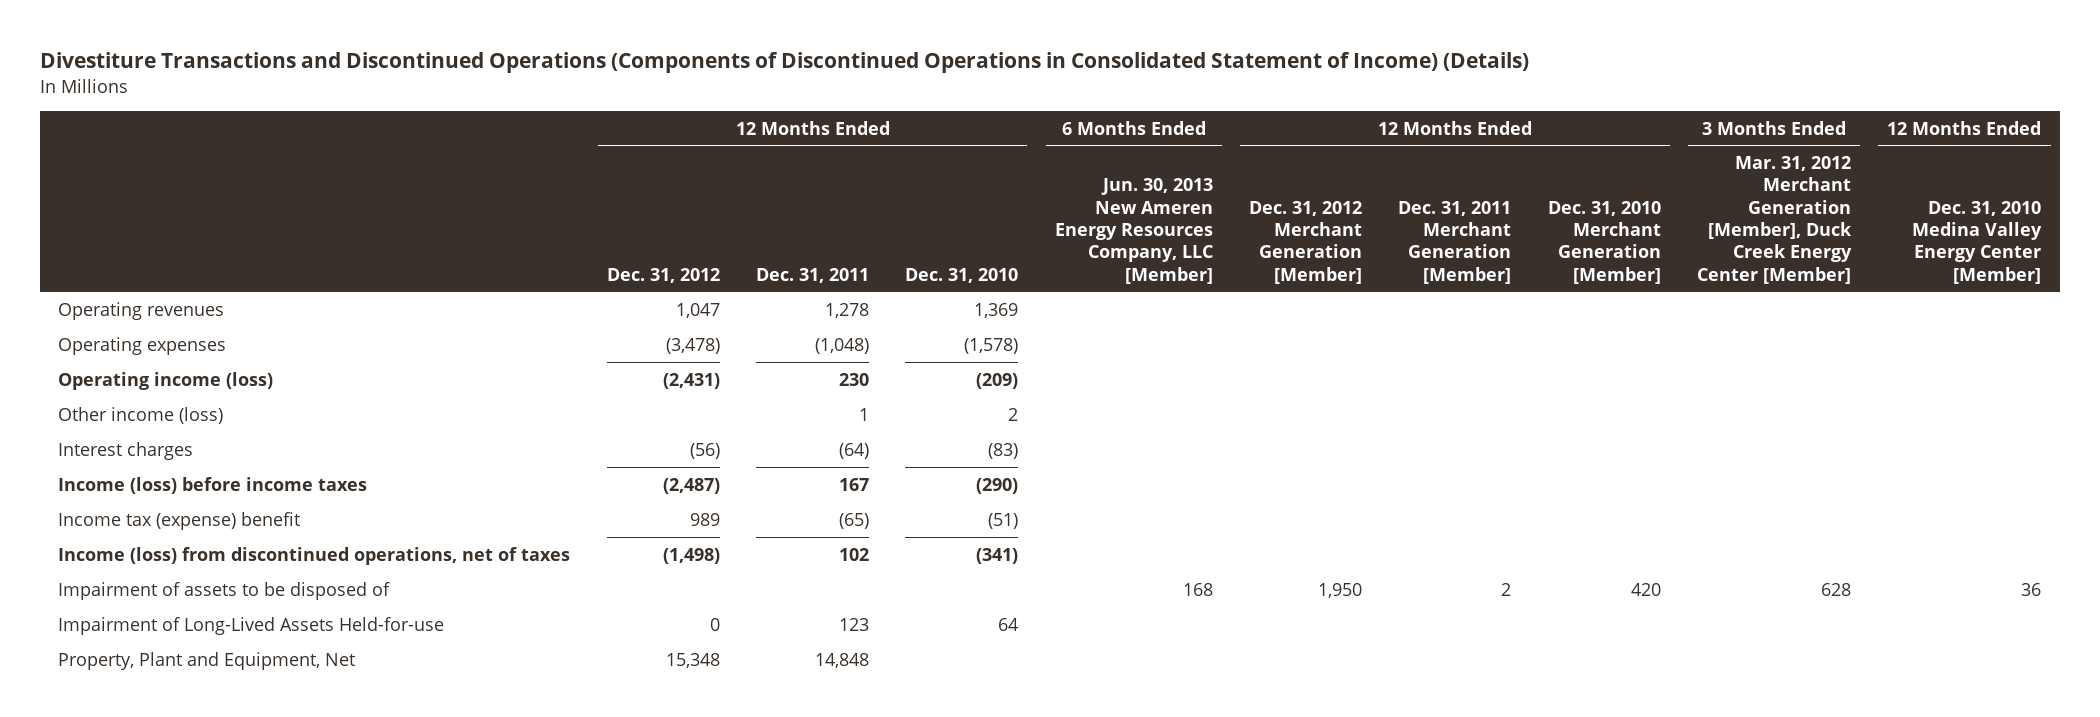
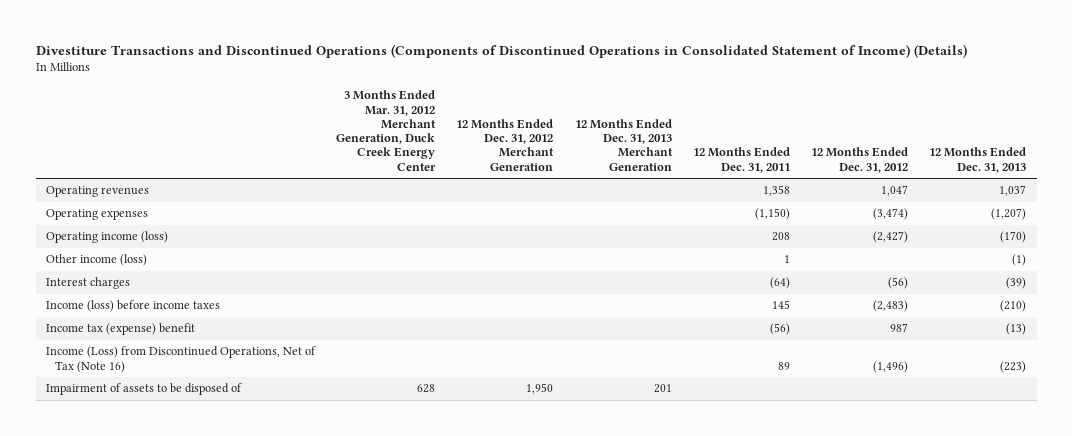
- | 12 Months Ended Dec. 31, 2012 | 12 Months Ended Dec. 31, 2011 | 12 Months Ended Dec. 31, 2010 | 6 Months Ended Jun. 30, 2013 New Ameren Energy Resources Company, LLC [Member] | 12 Months Ended Dec. 31, 2012 Merchant Generation [Member] | 12 Months Ended Dec. 31, 2011 Merchant Generation [Member] | 12 Months Ended Dec. 31, 2010 Merchant Generation [Member] | 3 Months Ended Mar. 31, 2012 Merchant Generation [Member], Duck Creek Energy Center [Member] | 12 Months Ended Dec. 31, 2010 Medina Valley Energy Center [Member]
+ | 3 Months Ended Mar. 31, 2012 Merchant Generation, Duck Creek Energy Center | 12 Months Ended Dec. 31, 2012 Merchant Generation | 12 Months Ended Dec. 31, 2013 Merchant Generation | 12 Months Ended Dec. 31, 2011 | 12 Months Ended Dec. 31, 2012 | 12 Months Ended Dec. 31, 2013
- Operating revenues | 1,047 | 1,278 | 1,369 | | | | | |
- Operating expenses | (3,478) | (1,048) | (1,578) | | | | | |
- Operating income (loss) | (2,431) | 230 | (209) | | | | | |
+ Operating revenues | | | | 1,358 | 1,047 | 1,037
+ Operating expenses | | | | (1,150) | (3,474) | (1,207)
+ Operating income (loss) | | | | 208 | (2,427) | (170)
- Income (loss) before income taxes | (2,487) | 167 | (290) | | | | | |
- Income tax (expense) benefit | 989 | (65) | (51) | | | | | |
- Income (loss) from discontinued operations, net of taxes | (1,498) | 102 | (341) | | | | | |
+ Income (loss) before income taxes | | | | 145 | (2,483) | (210)
+ Income tax (expense) benefit | | | | (56) | 987 | (13)
+ Income (Loss) from Discontinued Operations, Net of Tax (Note 16) | | | | 89 | (1,496) | (223)
- Impairment of Long-Lived Assets Held-for-use | 0 | 123 | 64 | | | | | |
- Property, Plant and Equipment, Net | 15,348 | 14,848 | | | | | | |

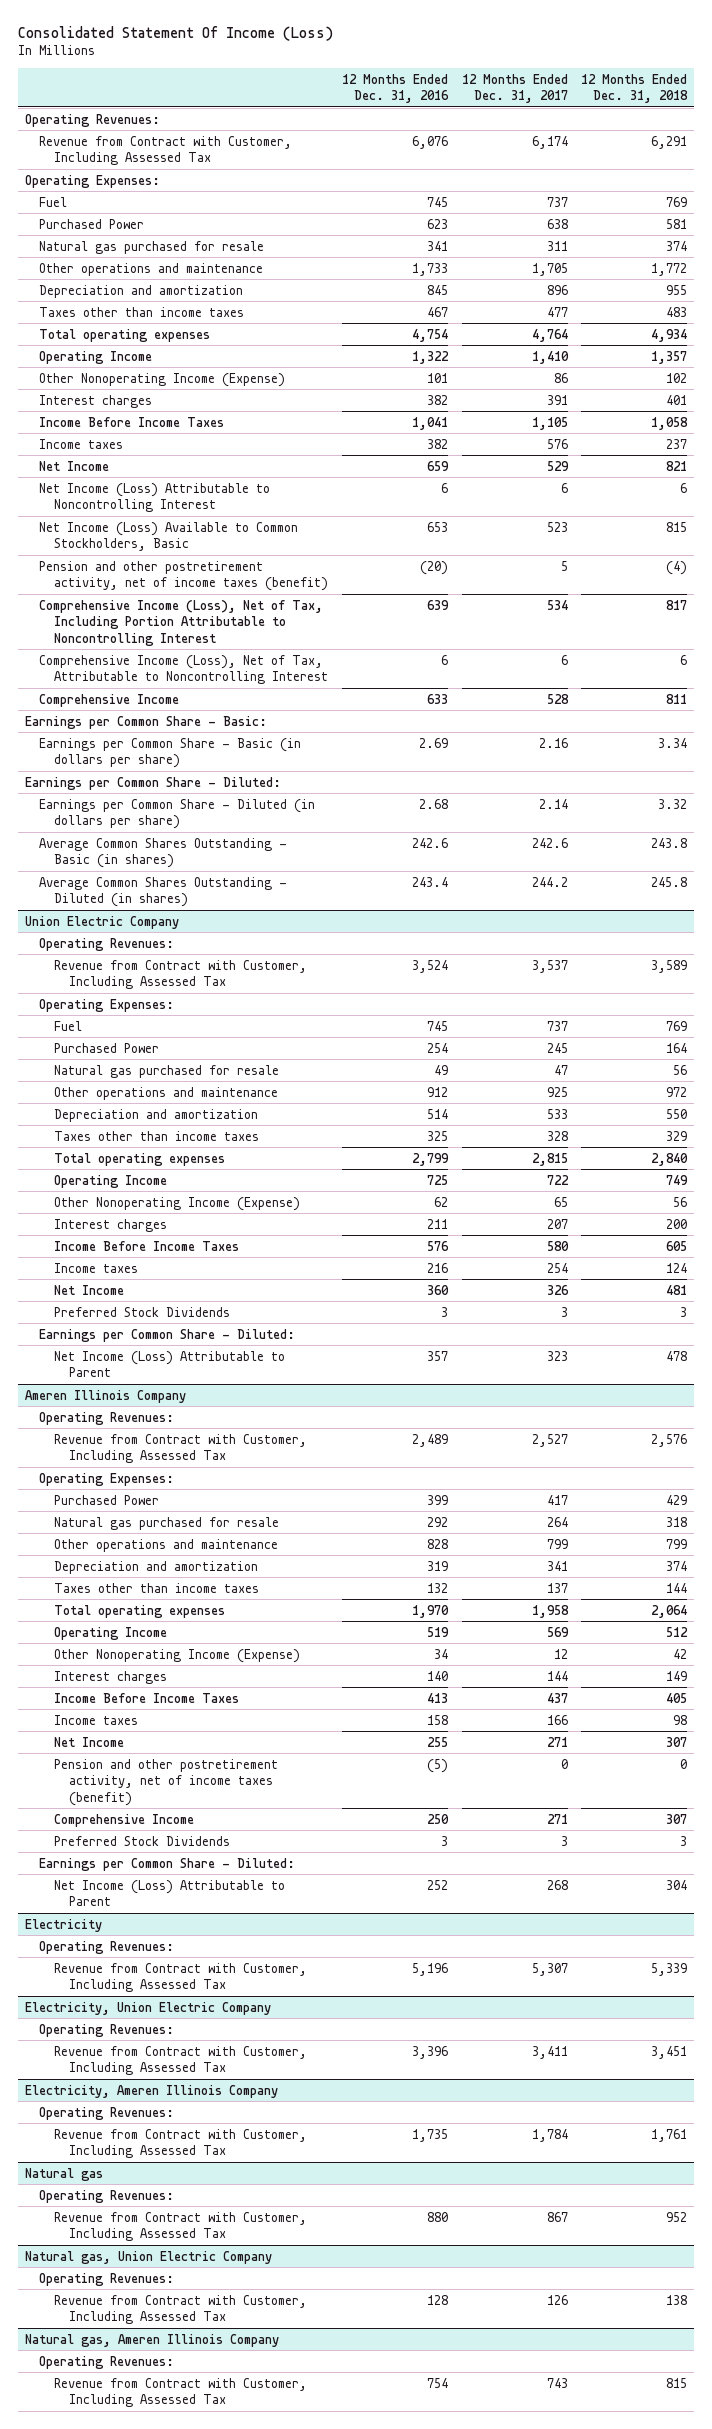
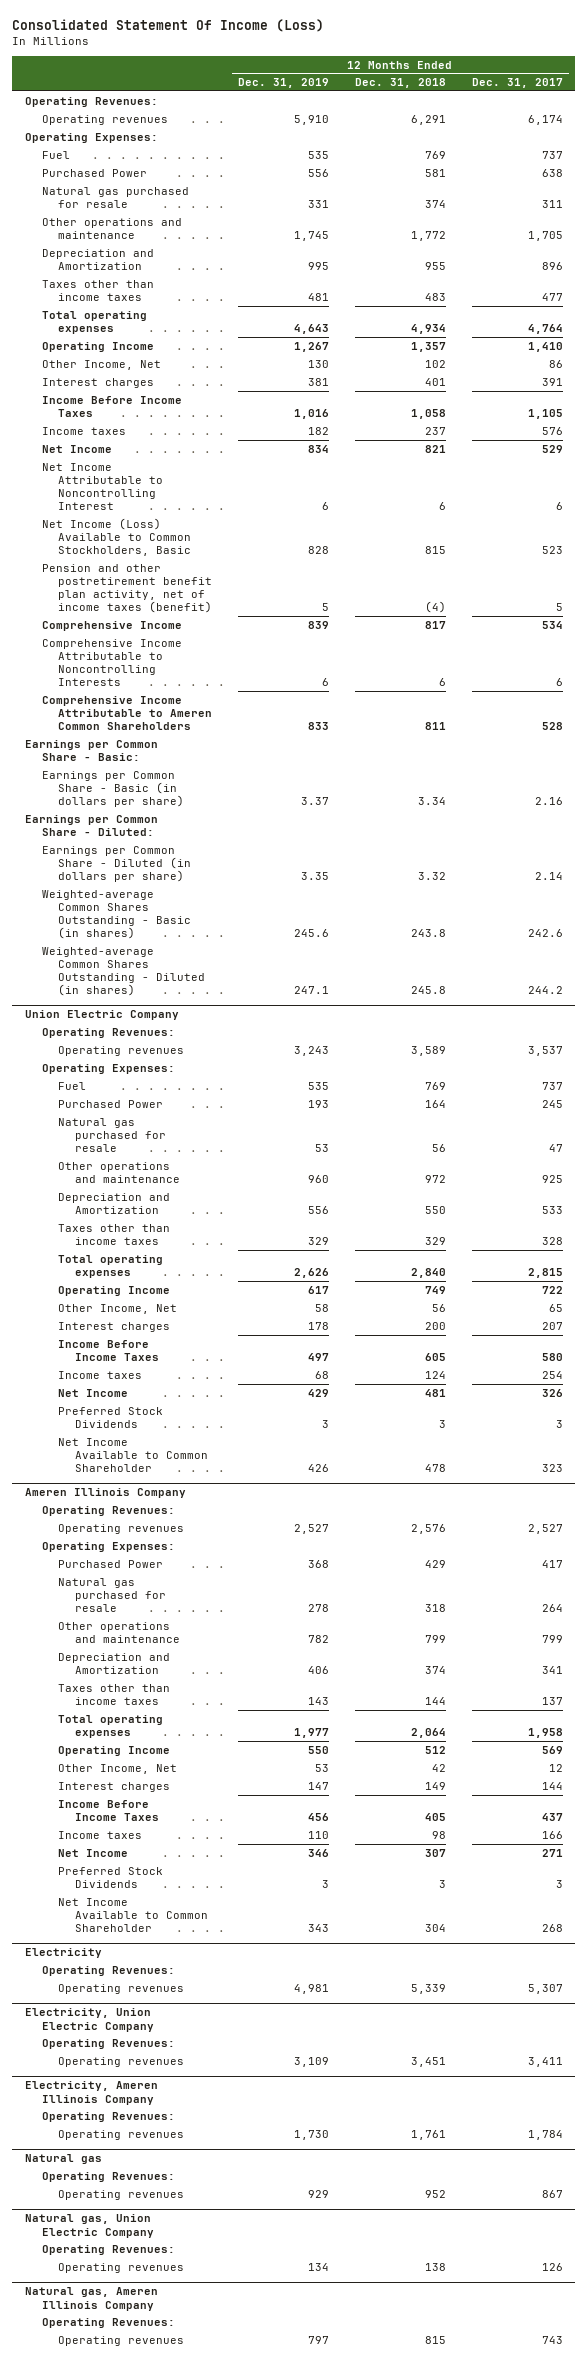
- | 12 Months Ended Dec. 31, 2016 | 12 Months Ended Dec. 31, 2017 | 12 Months Ended Dec. 31, 2018
+ | 12 Months Ended Dec. 31, 2019 | 12 Months Ended Dec. 31, 2018 | 12 Months Ended Dec. 31, 2017
- Revenue from Contract with Customer, Including Assessed Tax | 6,076 | 6,174 | 6,291
+ Operating revenues | 5,910 | 6,291 | 6,174
- Depreciation and amortization | 845 | 896 | 955
+ Depreciation and Amortization | 995 | 955 | 896
- Other Nonoperating Income (Expense) | 101 | 86 | 102
+ Other Income, Net | 130 | 102 | 86
- Net Income (Loss) Attributable to Noncontrolling Interest | 6 | 6 | 6
+ Net Income Attributable to Noncontrolling Interest | 6 | 6 | 6
- Pension and other postretirement activity, net of income taxes (benefit) | (20) | 5 | (4)
- Comprehensive Income (Loss), Net of Tax, Including Portion Attributable to Noncontrolling Interest | 639 | 534 | 817
- Comprehensive Income (Loss), Net of Tax, Attributable to Noncontrolling Interest | 6 | 6 | 6
- Comprehensive Income | 633 | 528 | 811
+ Pension and other postretirement benefit plan activity, net of income taxes (benefit) | 5 | (4) | 5
+ Comprehensive Income | 839 | 817 | 534
+ Comprehensive Income Attributable to Noncontrolling Interests | 6 | 6 | 6
+ Comprehensive Income Attributable to Ameren Common Shareholders | 833 | 811 | 528
- Average Common Shares Outstanding - Basic (in shares) | 242.6 | 242.6 | 243.8
- Average Common Shares Outstanding - Diluted (in shares) | 243.4 | 244.2 | 245.8
+ Weighted-average Common Shares Outstanding - Basic (in shares) | 245.6 | 243.8 | 242.6
+ Weighted-average Common Shares Outstanding - Diluted (in shares) | 247.1 | 245.8 | 244.2
@ Union Electric Company
- Revenue from Contract with Customer, Including Assessed Tax | 3,524 | 3,537 | 3,589
+ Operating revenues | 3,243 | 3,589 | 3,537
- Depreciation and amortization | 514 | 533 | 550
+ Depreciation and Amortization | 556 | 550 | 533
- Other Nonoperating Income (Expense) | 62 | 65 | 56
+ Other Income, Net | 58 | 56 | 65
- Earnings per Common Share - Diluted:
- Net Income (Loss) Attributable to Parent | 357 | 323 | 478
+ Net Income Available to Common Shareholder | 426 | 478 | 323
@ Ameren Illinois Company
- Revenue from Contract with Customer, Including Assessed Tax | 2,489 | 2,527 | 2,576
+ Operating revenues | 2,527 | 2,576 | 2,527
- Depreciation and amortization | 319 | 341 | 374
+ Depreciation and Amortization | 406 | 374 | 341
- Other Nonoperating Income (Expense) | 34 | 12 | 42
+ Other Income, Net | 53 | 42 | 12
- Pension and other postretirement activity, net of income taxes (benefit) | (5) | 0 | 0
- Comprehensive Income | 250 | 271 | 307
- Earnings per Common Share - Diluted:
- Net Income (Loss) Attributable to Parent | 252 | 268 | 304
+ Net Income Available to Common Shareholder | 343 | 304 | 268
@ Electricity
- Revenue from Contract with Customer, Including Assessed Tax | 5,196 | 5,307 | 5,339
+ Operating revenues | 4,981 | 5,339 | 5,307
@ Electricity, Union Electric Company
- Revenue from Contract with Customer, Including Assessed Tax | 3,396 | 3,411 | 3,451
+ Operating revenues | 3,109 | 3,451 | 3,411
@ Electricity, Ameren Illinois Company
- Revenue from Contract with Customer, Including Assessed Tax | 1,735 | 1,784 | 1,761
+ Operating revenues | 1,730 | 1,761 | 1,784
@ Natural gas
- Revenue from Contract with Customer, Including Assessed Tax | 880 | 867 | 952
+ Operating revenues | 929 | 952 | 867
@ Natural gas, Union Electric Company
- Revenue from Contract with Customer, Including Assessed Tax | 128 | 126 | 138
+ Operating revenues | 134 | 138 | 126
@ Natural gas, Ameren Illinois Company
- Revenue from Contract with Customer, Including Assessed Tax | 754 | 743 | 815
+ Operating revenues | 797 | 815 | 743

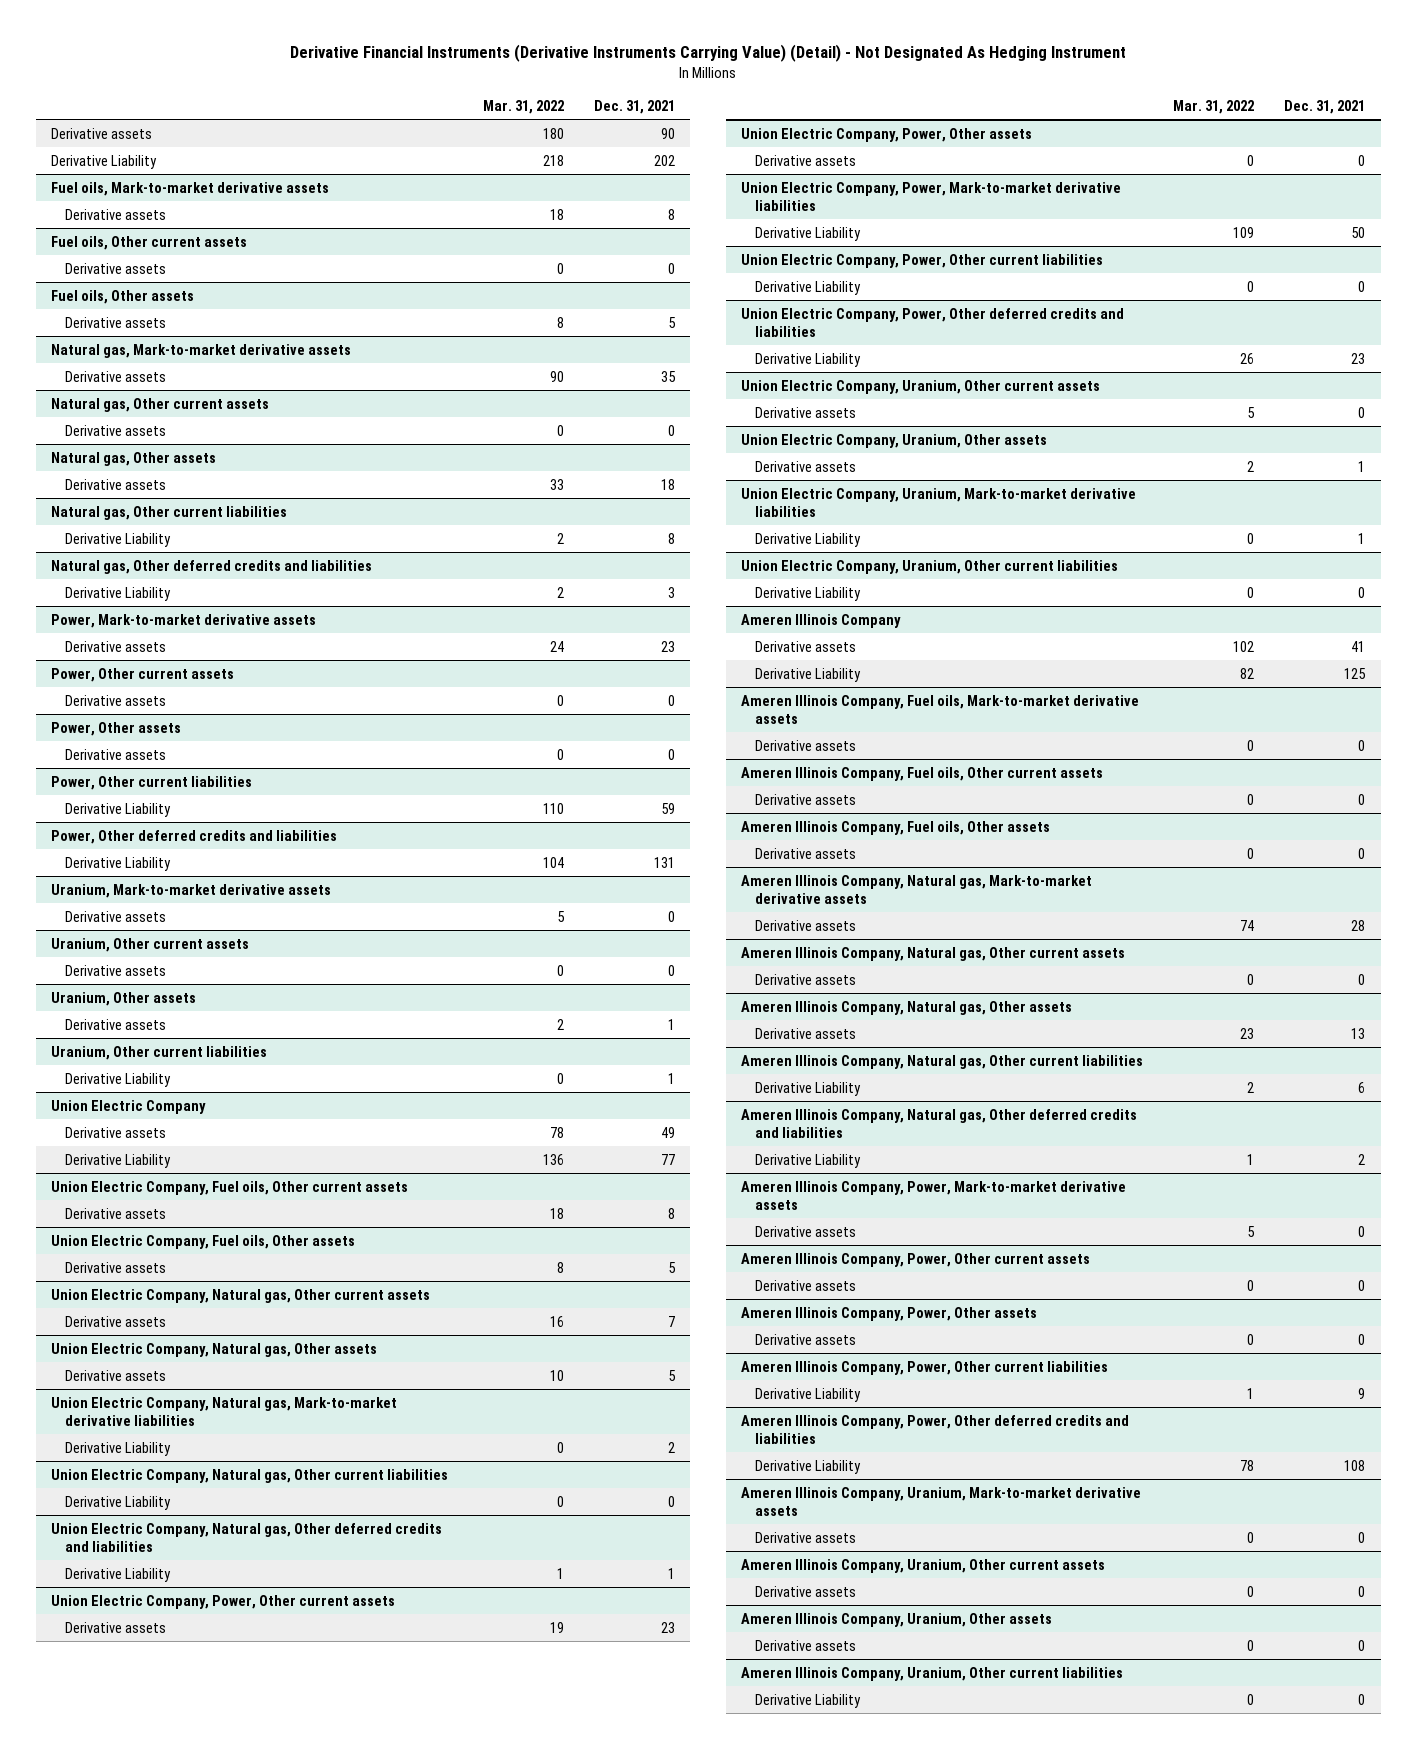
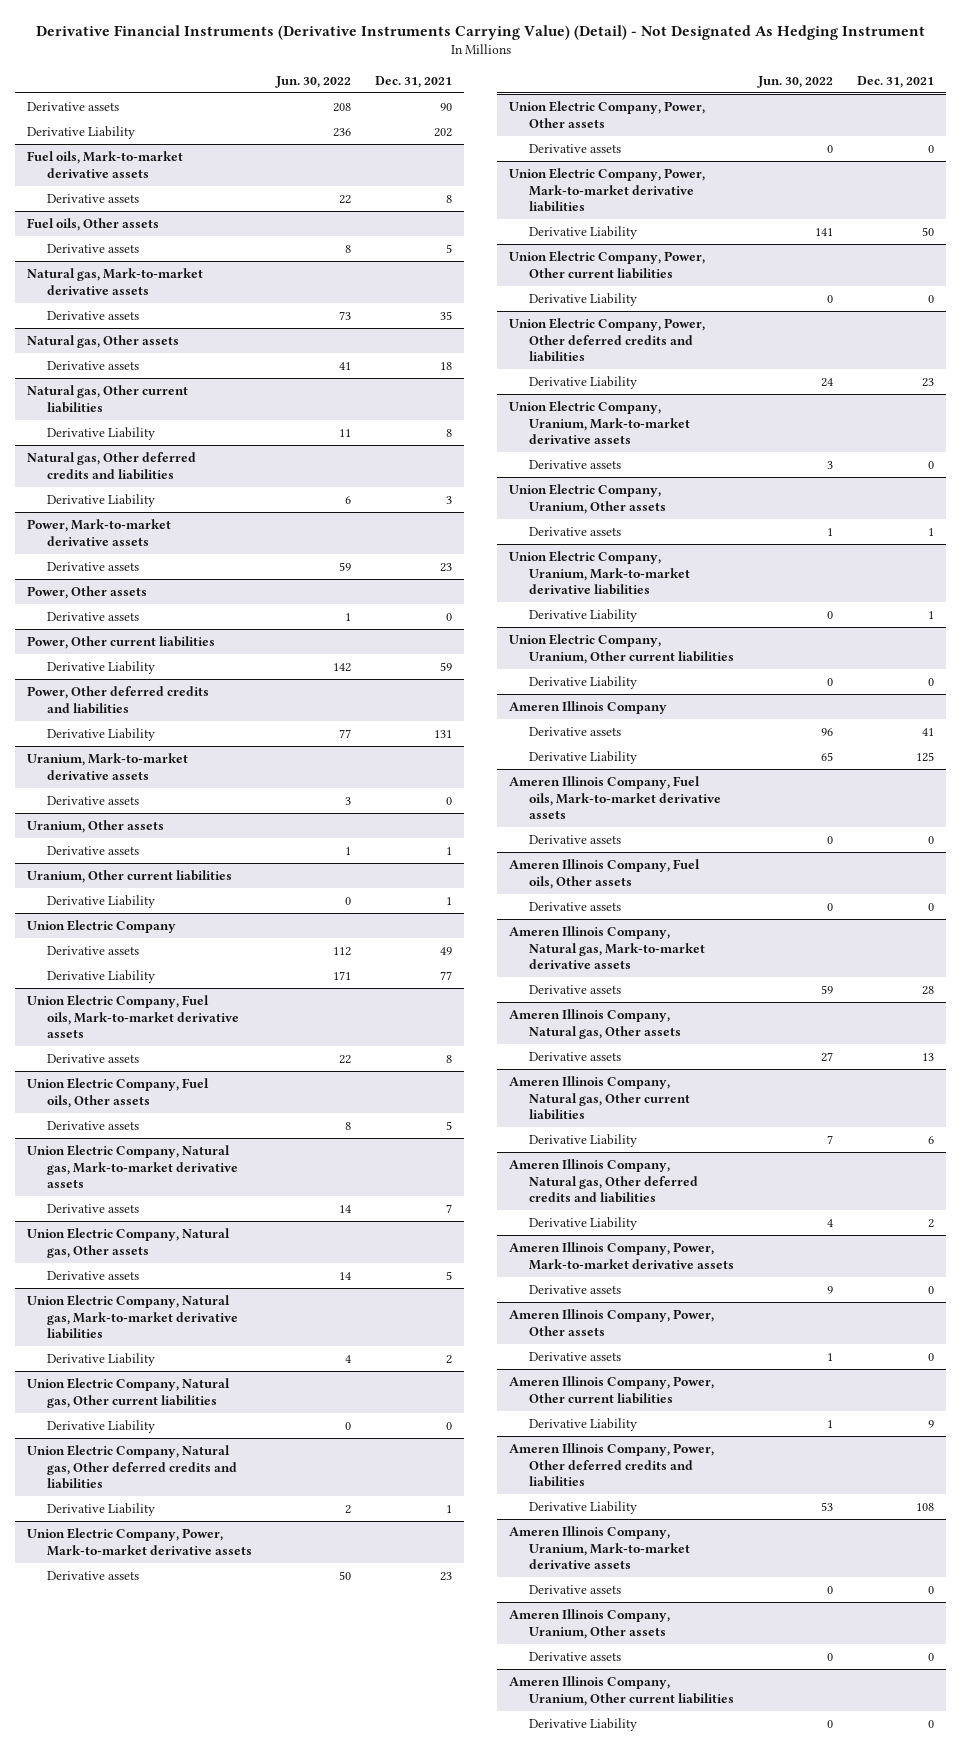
- | Mar. 31, 2022 | Dec. 31, 2021
+ | Jun. 30, 2022 | Dec. 31, 2021
- Fuel oils, Other current assets
- Derivative assets | 0 | 0
- Natural gas, Other current assets
- Derivative assets | 0 | 0
- Power, Other current assets
- Derivative assets | 0 | 0
- Uranium, Other current assets
- Derivative assets | 0 | 0
- Union Electric Company, Fuel oils, Other current assets
+ Union Electric Company, Fuel oils, Mark-to-market derivative assets
- Union Electric Company, Natural gas, Other current assets
+ Union Electric Company, Natural gas, Mark-to-market derivative assets
- Union Electric Company, Power, Other current assets
+ Union Electric Company, Power, Mark-to-market derivative assets
- Union Electric Company, Uranium, Other current assets
+ Union Electric Company, Uranium, Mark-to-market derivative assets
- Ameren Illinois Company, Fuel oils, Other current assets
- Derivative assets | 0 | 0
- Ameren Illinois Company, Natural gas, Other current assets
- Derivative assets | 0 | 0
- Ameren Illinois Company, Power, Other current assets
- Derivative assets | 0 | 0
- Ameren Illinois Company, Uranium, Other current assets
- Derivative assets | 0 | 0

